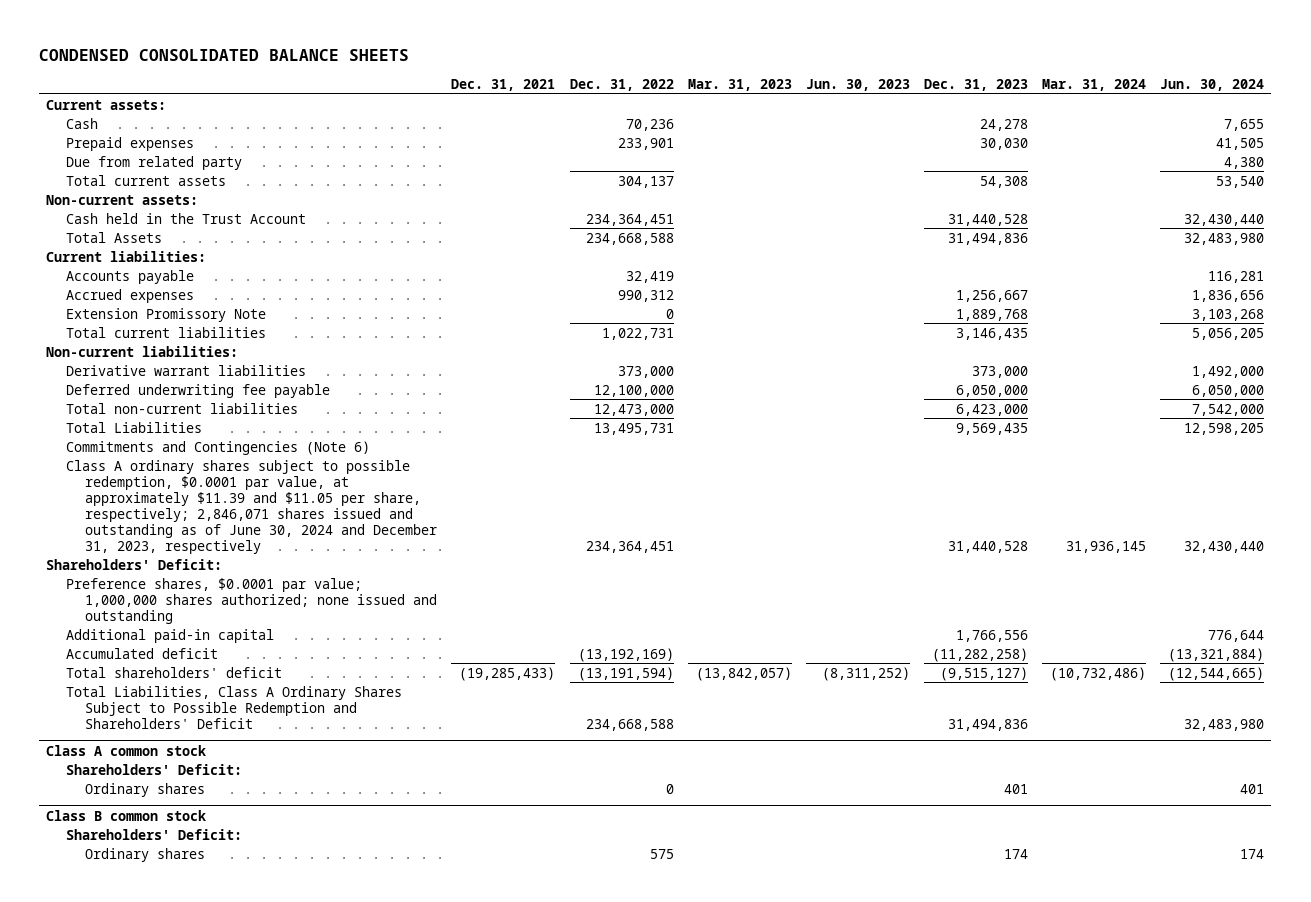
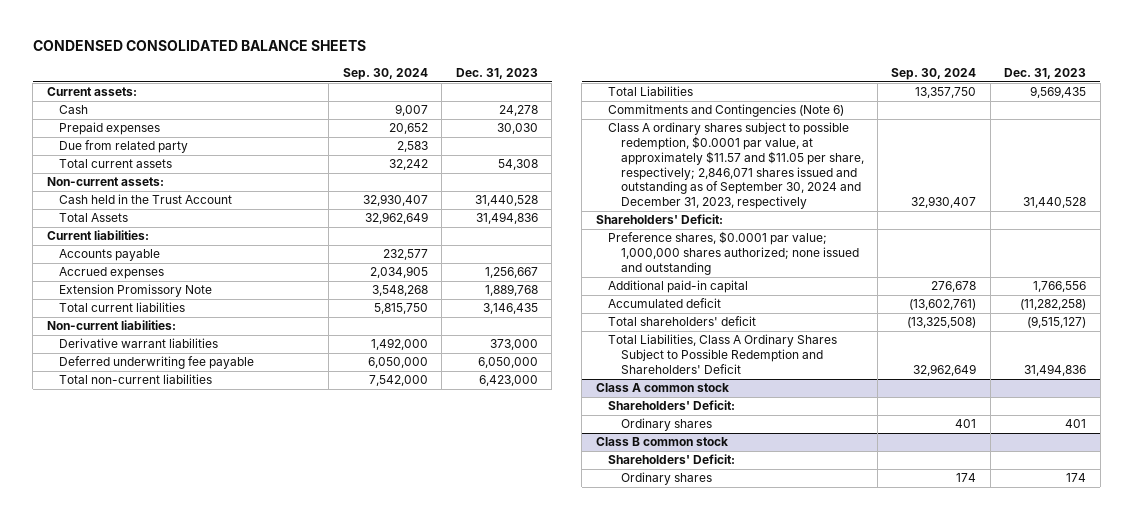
- | Dec. 31, 2021 | Dec. 31, 2022 | Mar. 31, 2023 | Jun. 30, 2023 | Dec. 31, 2023 | Mar. 31, 2024 | Jun. 30, 2024
+ | Sep. 30, 2024 | Dec. 31, 2023
- Class A ordinary shares subject to possible redemption, $0.0001 par value, at approximately $11.39 and $11.05 per share, respectively; 2,846,071 shares issued and outstanding as of June 30, 2024 and December 31, 2023, respectively | | 234,364,451 | | | 31,440,528 | 31,936,145 | 32,430,440
+ Class A ordinary shares subject to possible redemption, $0.0001 par value, at approximately $11.57 and $11.05 per share, respectively; 2,846,071 shares issued and outstanding as of September 30, 2024 and December 31, 2023, respectively | 32,930,407 | 31,440,528

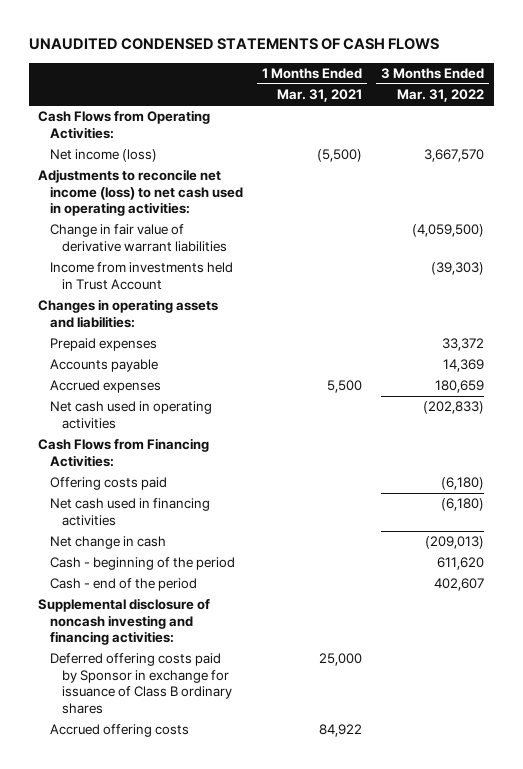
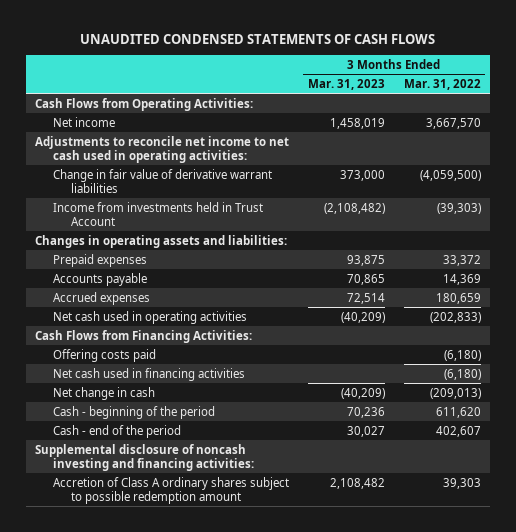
- | 1 Months Ended Mar. 31, 2021 | 3 Months Ended Mar. 31, 2022
+ | 3 Months Ended Mar. 31, 2023 | 3 Months Ended Mar. 31, 2022
- Net income (loss) | (5,500) | 3,667,570
- Adjustments to reconcile net income (loss) to net cash used in operating activities:
+ Net income | 1,458,019 | 3,667,570
+ Adjustments to reconcile net income to net cash used in operating activities:
- Deferred offering costs paid by Sponsor in exchange for issuance of Class B ordinary shares | 25,000 |
- Accrued offering costs | 84,922 |
+ Accretion of Class A ordinary shares subject to possible redemption amount | 2,108,482 | 39,303

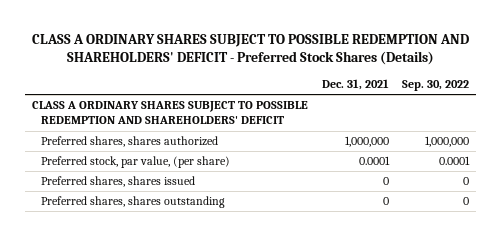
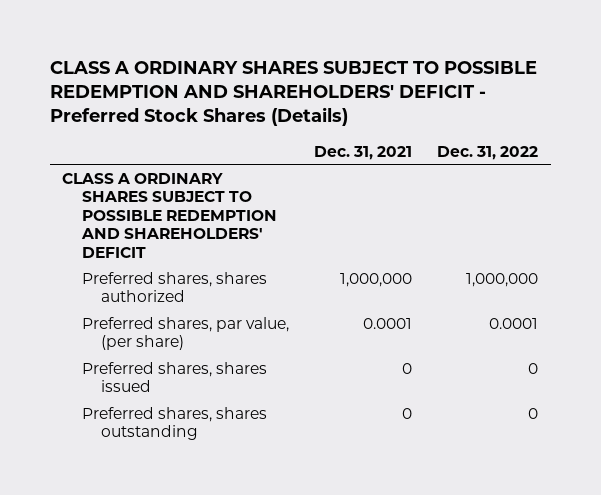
- | Dec. 31, 2021 | Sep. 30, 2022
+ | Dec. 31, 2021 | Dec. 31, 2022
- Preferred stock, par value, (per share) | 0.0001 | 0.0001
+ Preferred shares, par value, (per share) | 0.0001 | 0.0001

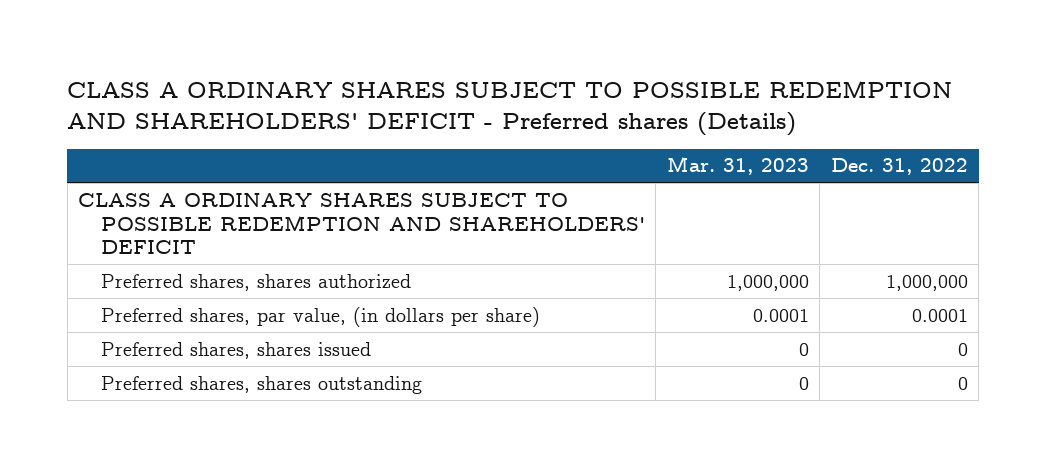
- CLASS A ORDINARY SHARES SUBJECT TO POSSIBLE REDEMPTION AND SHAREHOLDERS' DEFICIT - Preferred Stock Shares (Details)
+ CLASS A ORDINARY SHARES SUBJECT TO POSSIBLE REDEMPTION AND SHAREHOLDERS' DEFICIT - Preferred shares (Details)
- | Dec. 31, 2021 | Dec. 31, 2022
+ | Mar. 31, 2023 | Dec. 31, 2022
- Preferred shares, par value, (per share) | 0.0001 | 0.0001
+ Preferred shares, par value, (in dollars per share) | 0.0001 | 0.0001

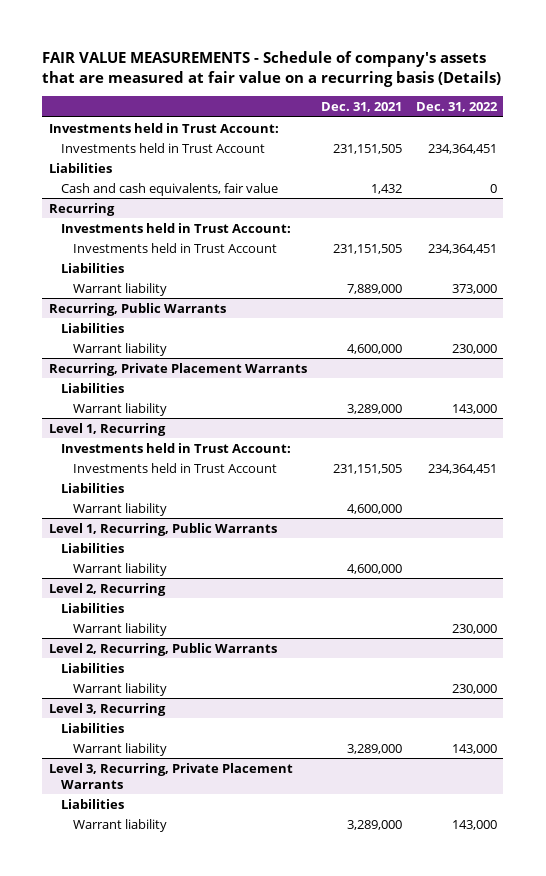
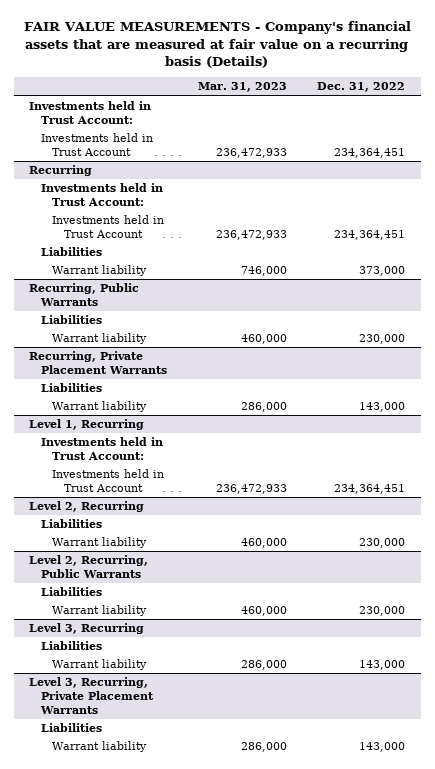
- FAIR VALUE MEASUREMENTS - Schedule of company's assets that are measured at fair value on a recurring basis (Details)
+ FAIR VALUE MEASUREMENTS - Company's financial assets that are measured at fair value on a recurring basis (Details)
- | Dec. 31, 2021 | Dec. 31, 2022
+ | Mar. 31, 2023 | Dec. 31, 2022
- Liabilities
- Cash and cash equivalents, fair value | 1,432 | 0
@ Level 1, Recurring
- Liabilities
- Warrant liability | 4,600,000 |
- Level 1, Recurring, Public Warrants
- Liabilities
- Warrant liability | 4,600,000 |

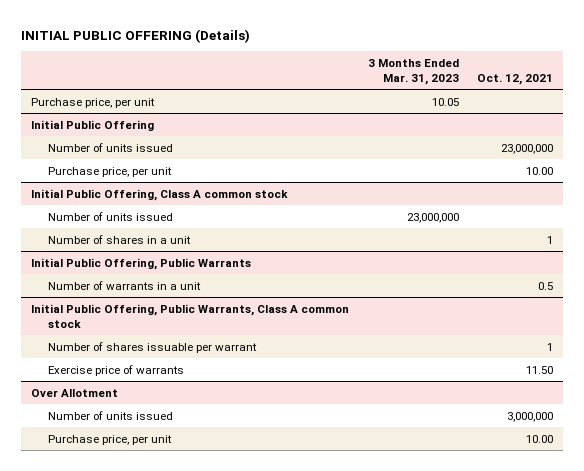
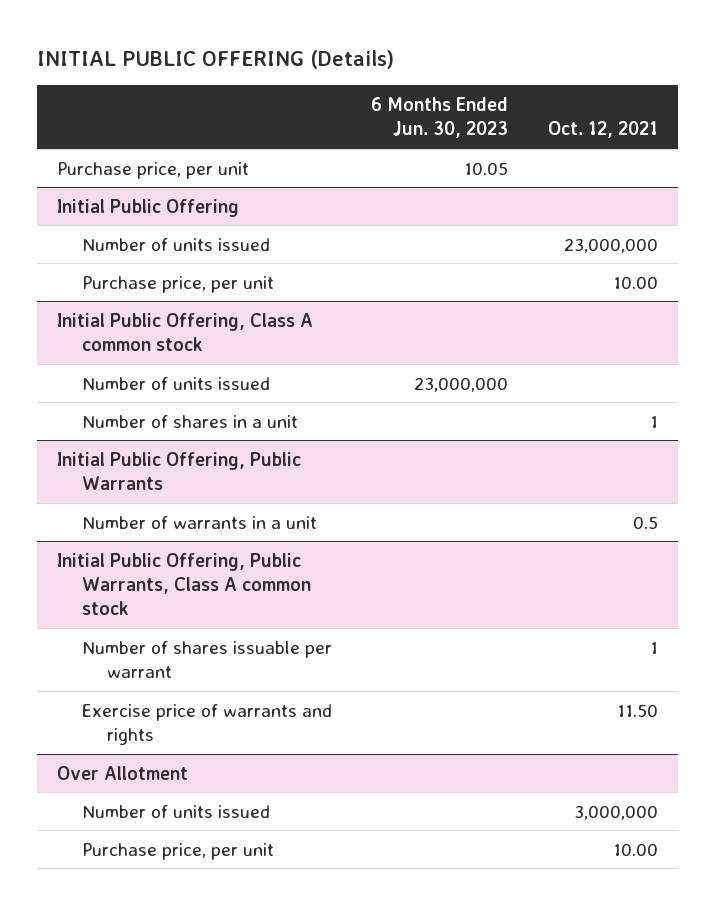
- | 3 Months Ended Mar. 31, 2023 | Oct. 12, 2021
+ | 6 Months Ended Jun. 30, 2023 | Oct. 12, 2021
@ Initial Public Offering, Public Warrants, Class A common stock
- Exercise price of warrants | | 11.50
+ Exercise price of warrants and rights | | 11.50

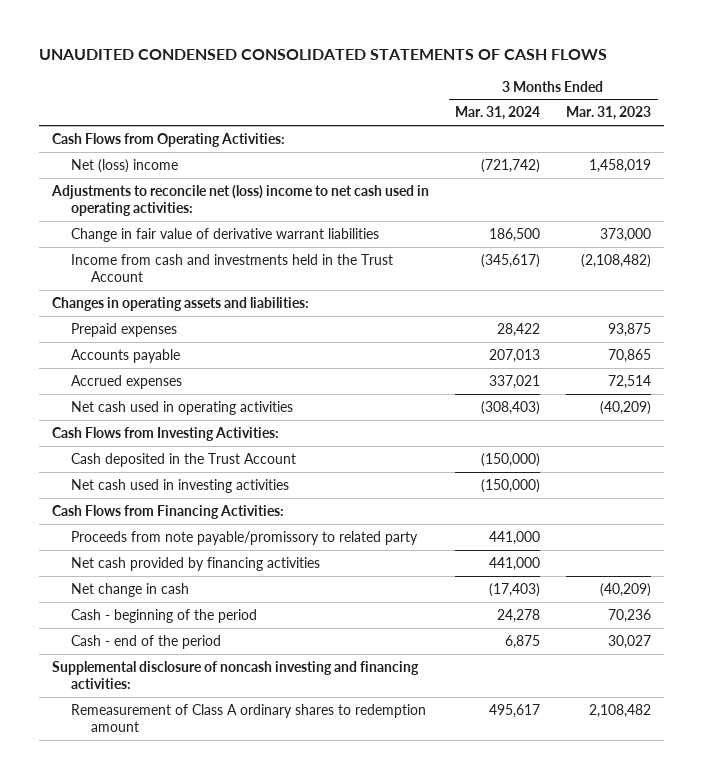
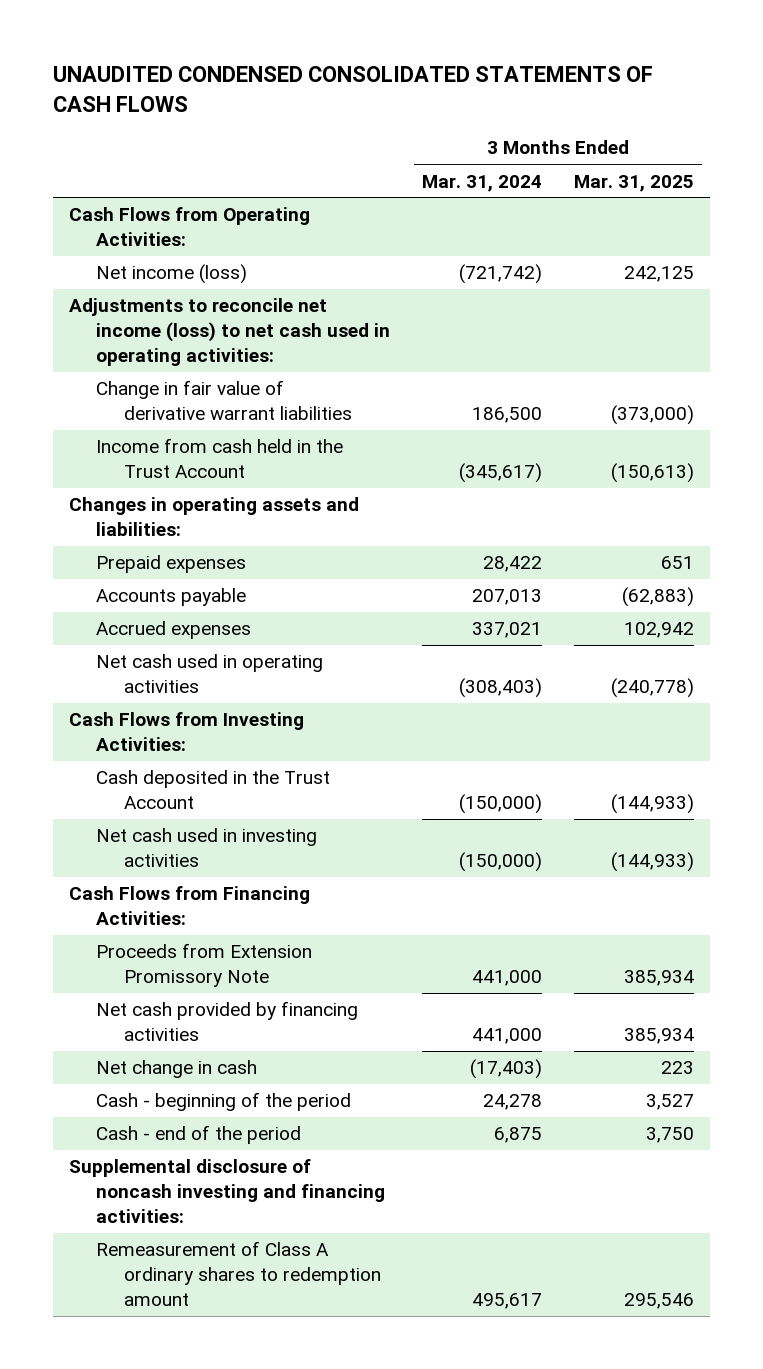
- | 3 Months Ended Mar. 31, 2024 | 3 Months Ended Mar. 31, 2023
+ | 3 Months Ended Mar. 31, 2024 | 3 Months Ended Mar. 31, 2025
- Net (loss) income | (721,742) | 1,458,019
- Adjustments to reconcile net (loss) income to net cash used in operating activities:
+ Net income (loss) | (721,742) | 242,125
+ Adjustments to reconcile net income (loss) to net cash used in operating activities:
- Income from cash and investments held in the Trust Account | (345,617) | (2,108,482)
+ Income from cash held in the Trust Account | (345,617) | (150,613)
- Proceeds from note payable/promissory to related party | 441,000 |
+ Proceeds from Extension Promissory Note | 441,000 | 385,934

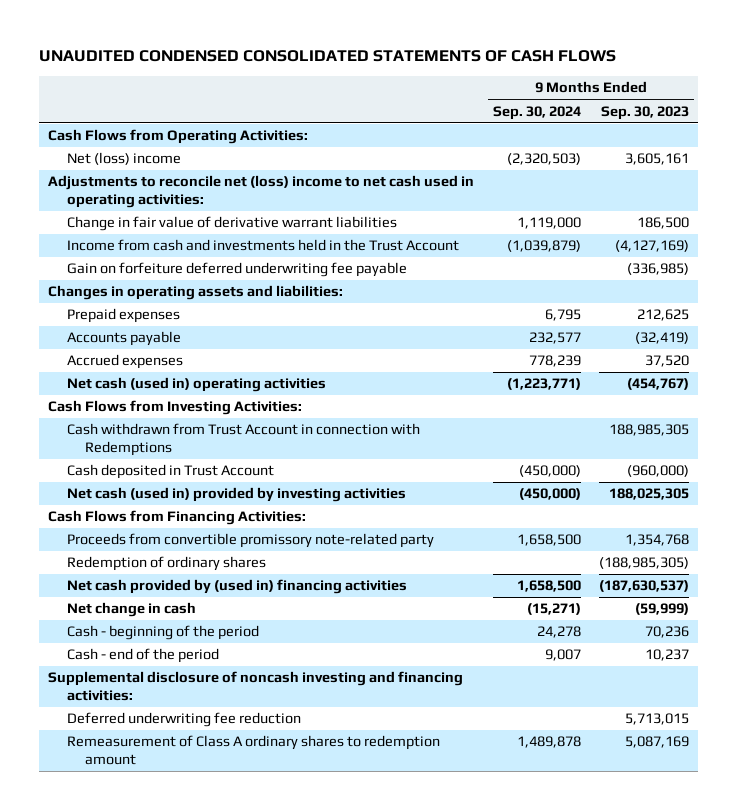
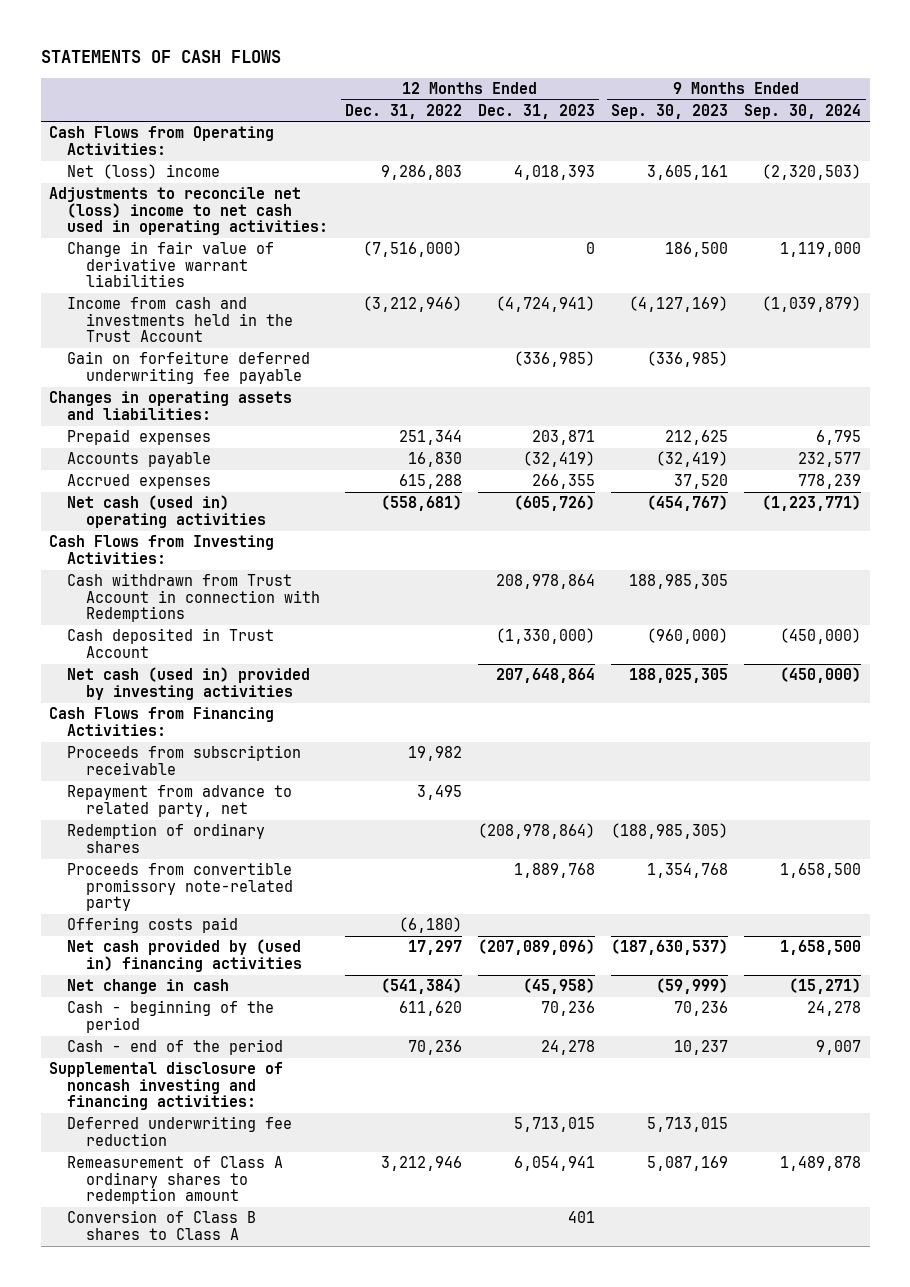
- UNAUDITED CONDENSED CONSOLIDATED STATEMENTS OF CASH FLOWS
+ STATEMENTS OF CASH FLOWS
- | 9 Months Ended Sep. 30, 2024 | 9 Months Ended Sep. 30, 2023
+ | 12 Months Ended Dec. 31, 2022 | 12 Months Ended Dec. 31, 2023 | 9 Months Ended Sep. 30, 2023 | 9 Months Ended Sep. 30, 2024
+ Proceeds from subscription receivable | 19,982 | | |
+ Repayment from advance to related party, net | 3,495 | | |
moved down: Proceeds from convertible promissory note-related party | | 1,889,768 | 1,354,768 | 1,658,500
+ Offering costs paid | (6,180) | | |
+ Conversion of Class B shares to Class A | | 401 | |

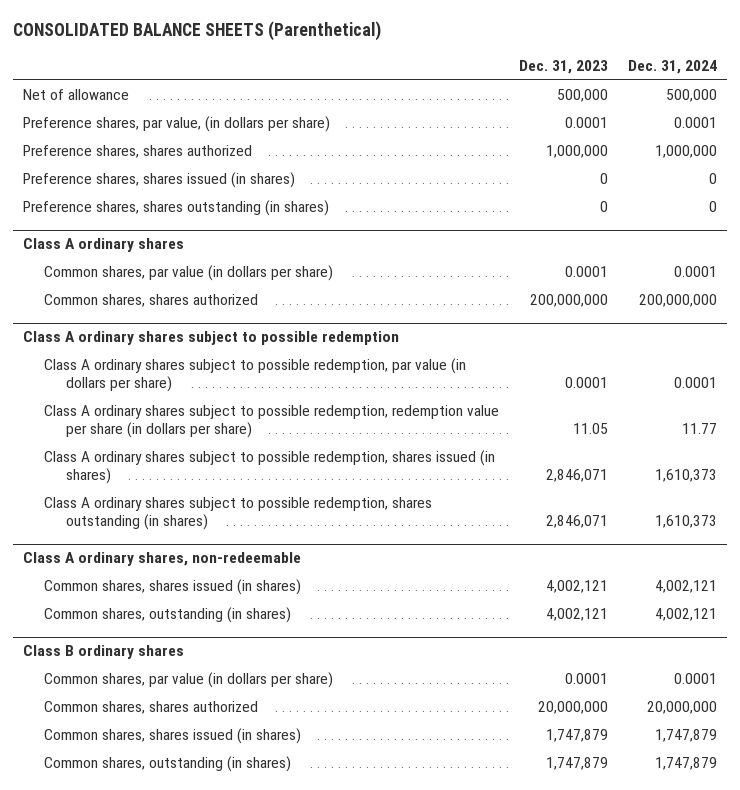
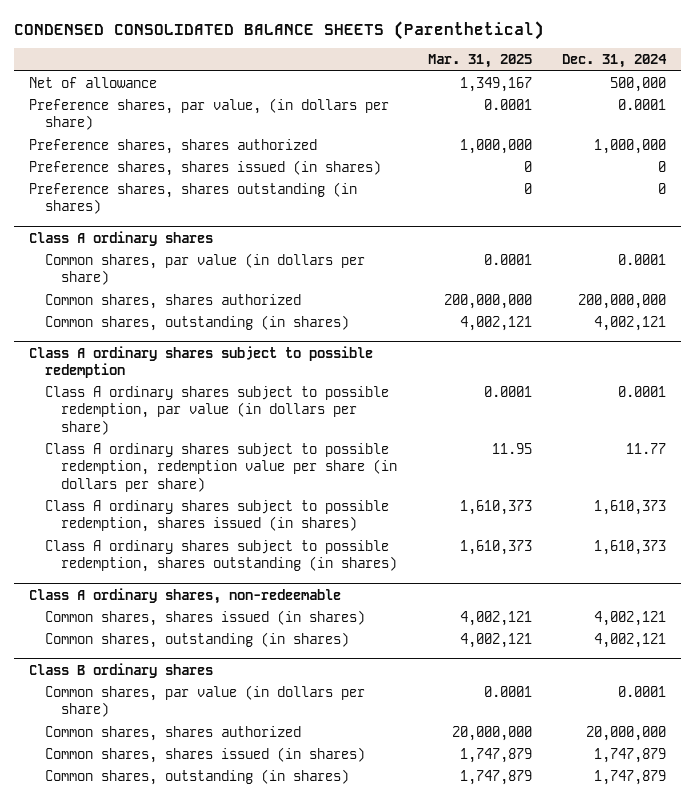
- CONSOLIDATED BALANCE SHEETS (Parenthetical)
+ CONDENSED CONSOLIDATED BALANCE SHEETS (Parenthetical)
- | Dec. 31, 2023 | Dec. 31, 2024
+ | Mar. 31, 2025 | Dec. 31, 2024
@ Class A ordinary shares
+ Common shares, outstanding (in shares) | 4,002,121 | 4,002,121

